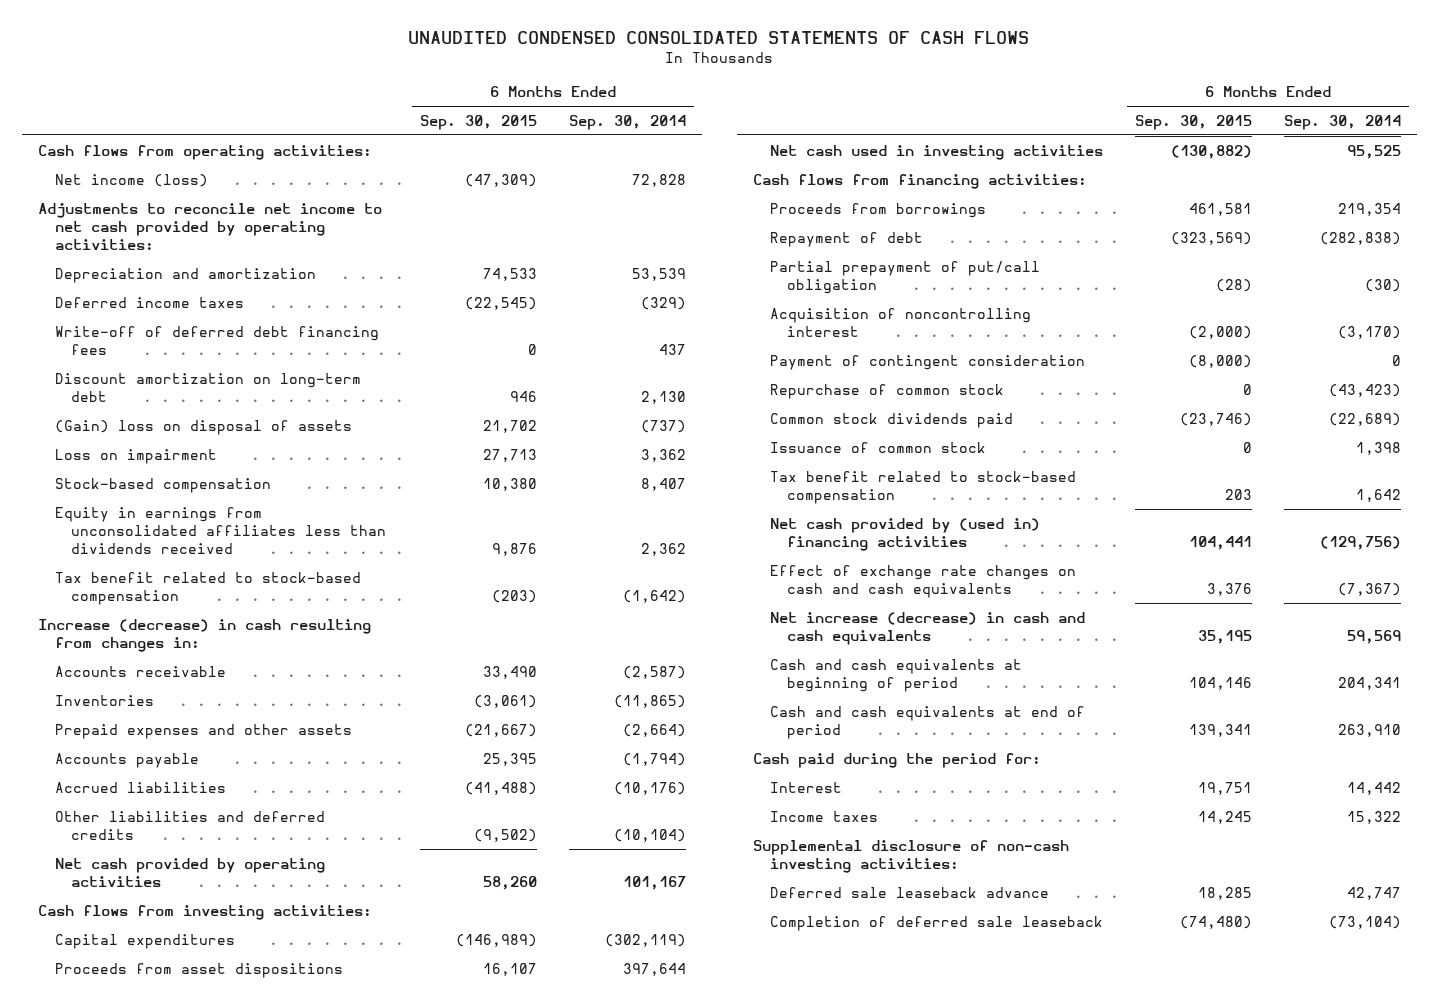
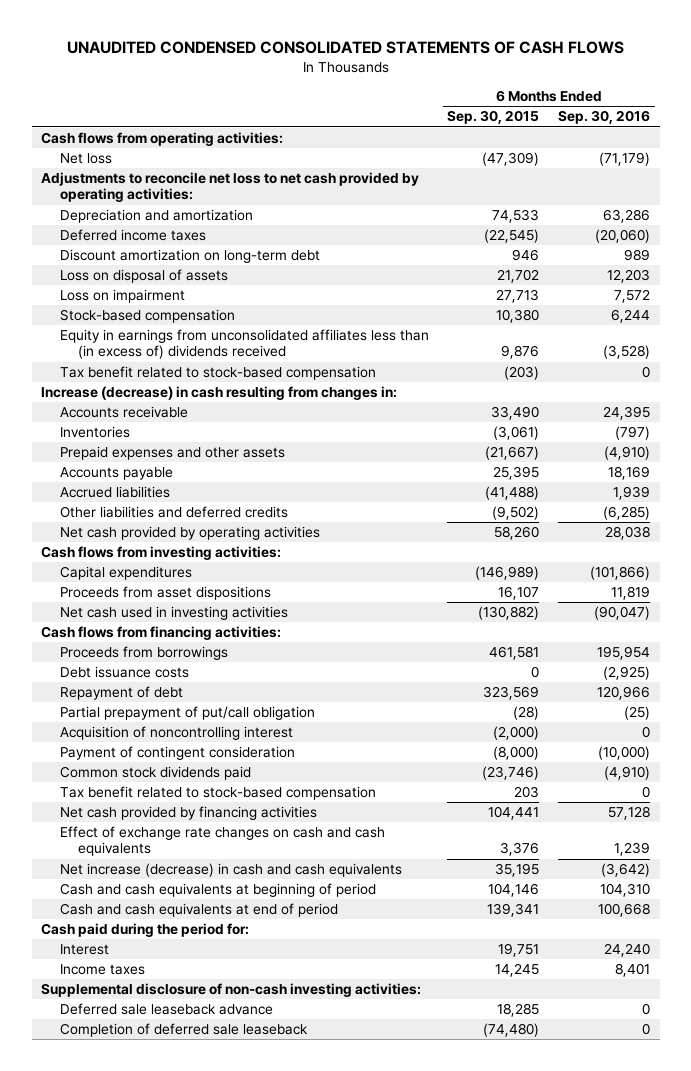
- | 6 Months Ended Sep. 30, 2015 | 6 Months Ended Sep. 30, 2014
+ | 6 Months Ended Sep. 30, 2015 | 6 Months Ended Sep. 30, 2016
- Net income (loss) | (47,309) | 72,828
- Adjustments to reconcile net income to net cash provided by operating activities:
+ Net loss | (47,309) | (71,179)
+ Adjustments to reconcile net loss to net cash provided by operating activities:
- Write-off of deferred debt financing fees | 0 | 437
- (Gain) loss on disposal of assets | 21,702 | (737)
+ Loss on disposal of assets | 21,702 | 12,203
- Equity in earnings from unconsolidated affiliates less than dividends received | 9,876 | 2,362
+ Equity in earnings from unconsolidated affiliates less than (in excess of) dividends received | 9,876 | (3,528)
- Repayment of debt | (323,569) | (282,838)
+ Debt issuance costs | 0 | (2,925)
+ Repayment of debt | 323,569 | 120,966
- Repurchase of common stock | 0 | (43,423)
- Issuance of common stock | 0 | 1,398
- Net cash provided by (used in) financing activities | 104,441 | (129,756)
+ Net cash provided by financing activities | 104,441 | 57,128

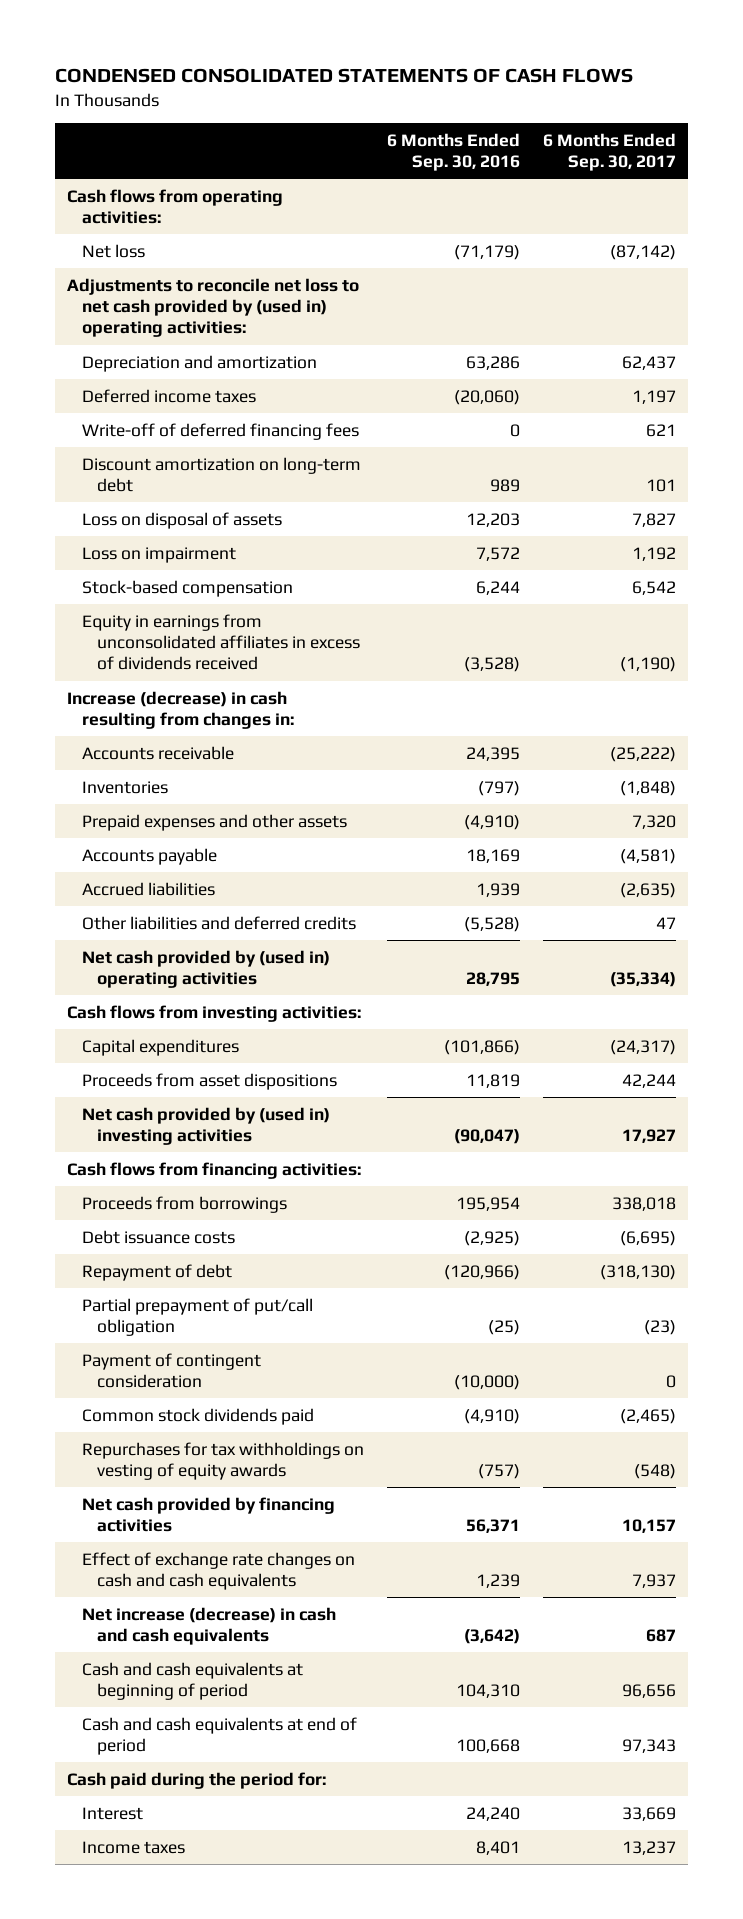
- UNAUDITED CONDENSED CONSOLIDATED STATEMENTS OF CASH FLOWS
+ CONDENSED CONSOLIDATED STATEMENTS OF CASH FLOWS
- | 6 Months Ended Sep. 30, 2015 | 6 Months Ended Sep. 30, 2016
+ | 6 Months Ended Sep. 30, 2016 | 6 Months Ended Sep. 30, 2017
- Adjustments to reconcile net loss to net cash provided by operating activities:
+ Adjustments to reconcile net loss to net cash provided by (used in) operating activities:
+ Write-off of deferred financing fees | 0 | 621
- Equity in earnings from unconsolidated affiliates less than (in excess of) dividends received | 9,876 | (3,528)
- Tax benefit related to stock-based compensation | (203) | 0
+ Equity in earnings from unconsolidated affiliates in excess of dividends received | (3,528) | (1,190)
- Other liabilities and deferred credits | (9,502) | (6,285)
- Net cash provided by operating activities | 58,260 | 28,038
+ Other liabilities and deferred credits | (5,528) | 47
+ Net cash provided by (used in) operating activities | 28,795 | (35,334)
- Net cash used in investing activities | (130,882) | (90,047)
+ Net cash provided by (used in) investing activities | (90,047) | 17,927
- Repayment of debt | 323,569 | 120,966
+ Repayment of debt | (120,966) | (318,130)
- Acquisition of noncontrolling interest | (2,000) | 0
- Tax benefit related to stock-based compensation | 203 | 0
- Net cash provided by financing activities | 104,441 | 57,128
+ Repurchases for tax withholdings on vesting of equity awards | (757) | (548)
+ Net cash provided by financing activities | 56,371 | 10,157
- Supplemental disclosure of non-cash investing activities:
- Deferred sale leaseback advance | 18,285 | 0
- Completion of deferred sale leaseback | (74,480) | 0

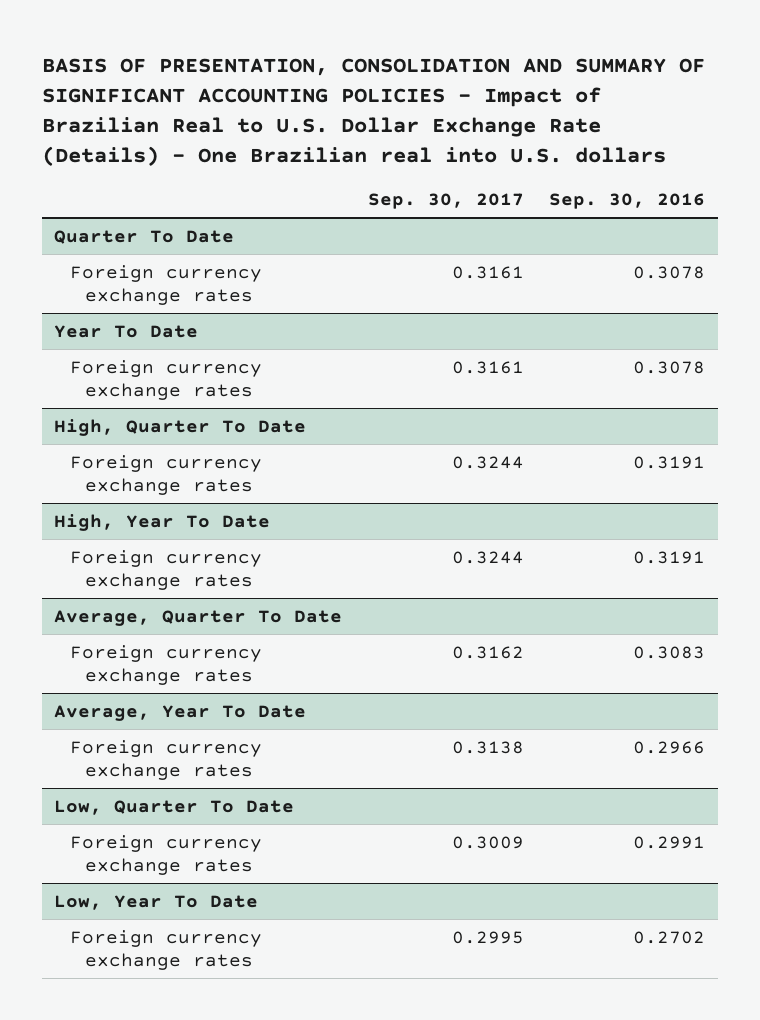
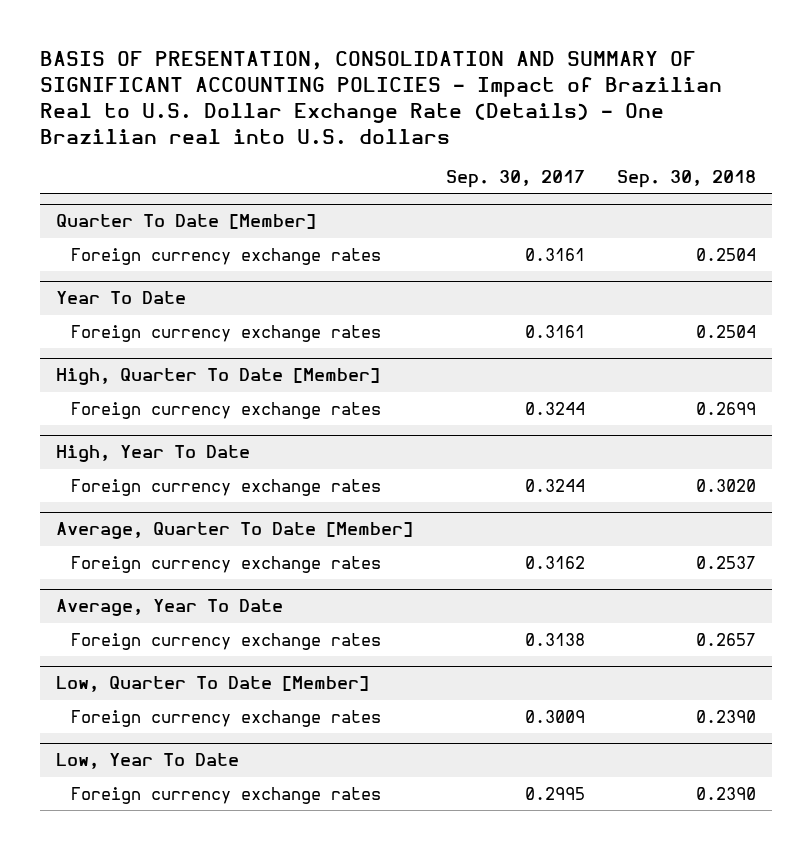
- | Sep. 30, 2017 | Sep. 30, 2016
+ | Sep. 30, 2017 | Sep. 30, 2018
- Quarter To Date
+ Quarter To Date [Member]
- High, Quarter To Date
+ High, Quarter To Date [Member]
- Average, Quarter To Date
+ Average, Quarter To Date [Member]
- Low, Quarter To Date
+ Low, Quarter To Date [Member]

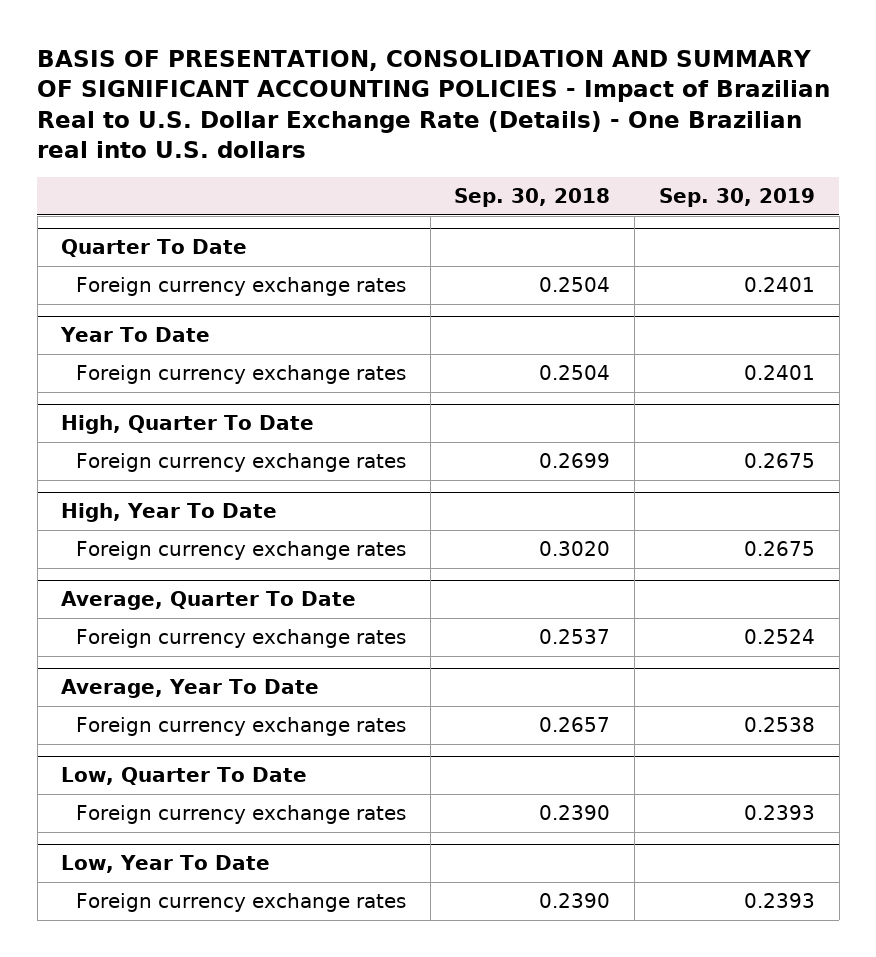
- | Sep. 30, 2017 | Sep. 30, 2018
+ | Sep. 30, 2018 | Sep. 30, 2019
- Quarter To Date [Member]
+ Quarter To Date
- High, Quarter To Date [Member]
+ High, Quarter To Date
- Average, Quarter To Date [Member]
+ Average, Quarter To Date
- Low, Quarter To Date [Member]
+ Low, Quarter To Date

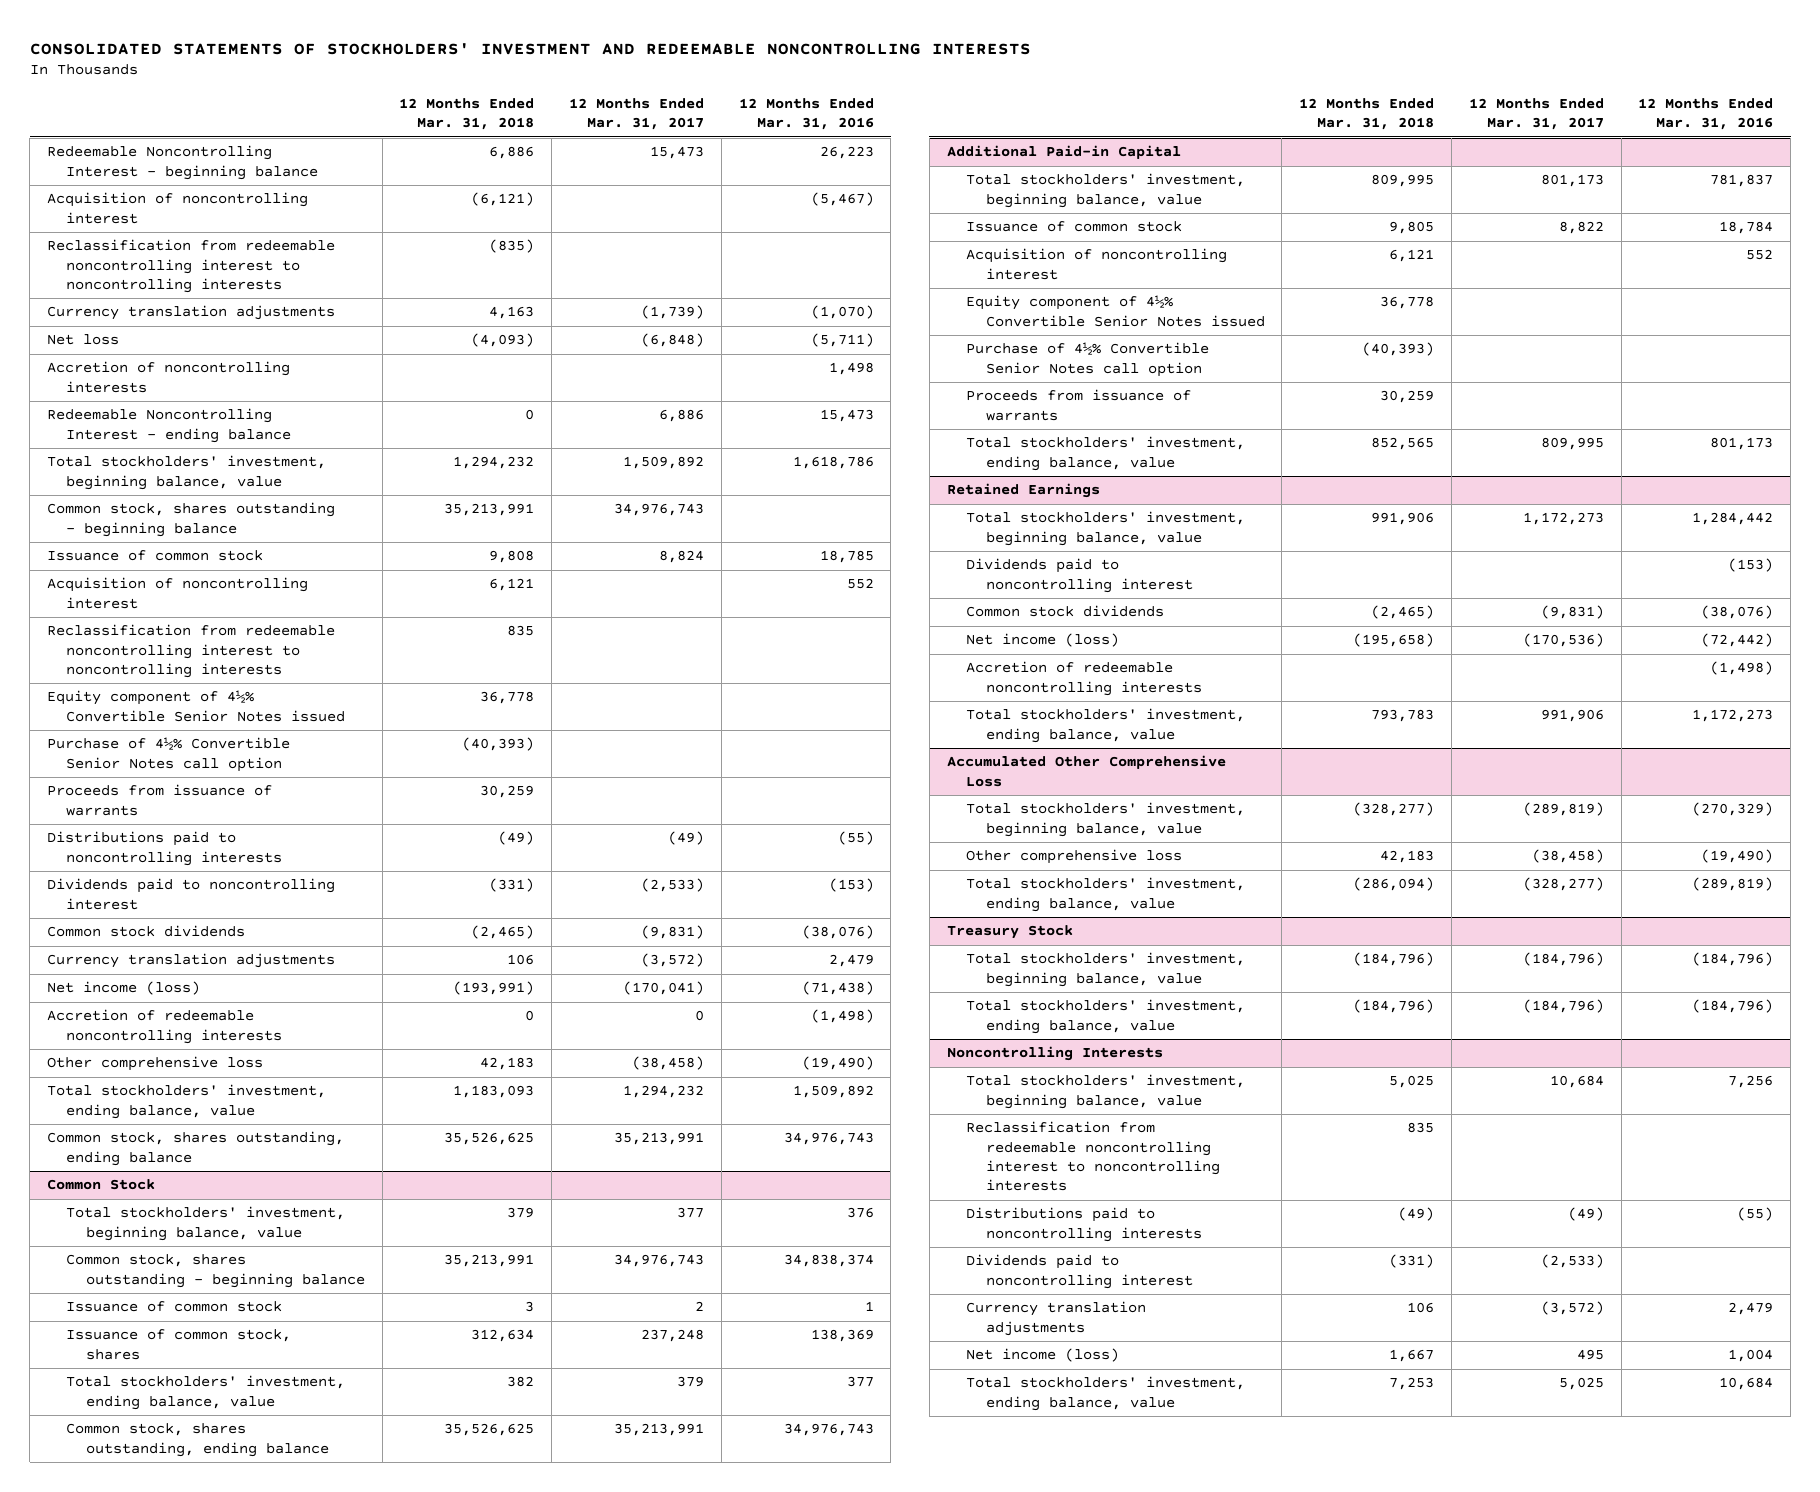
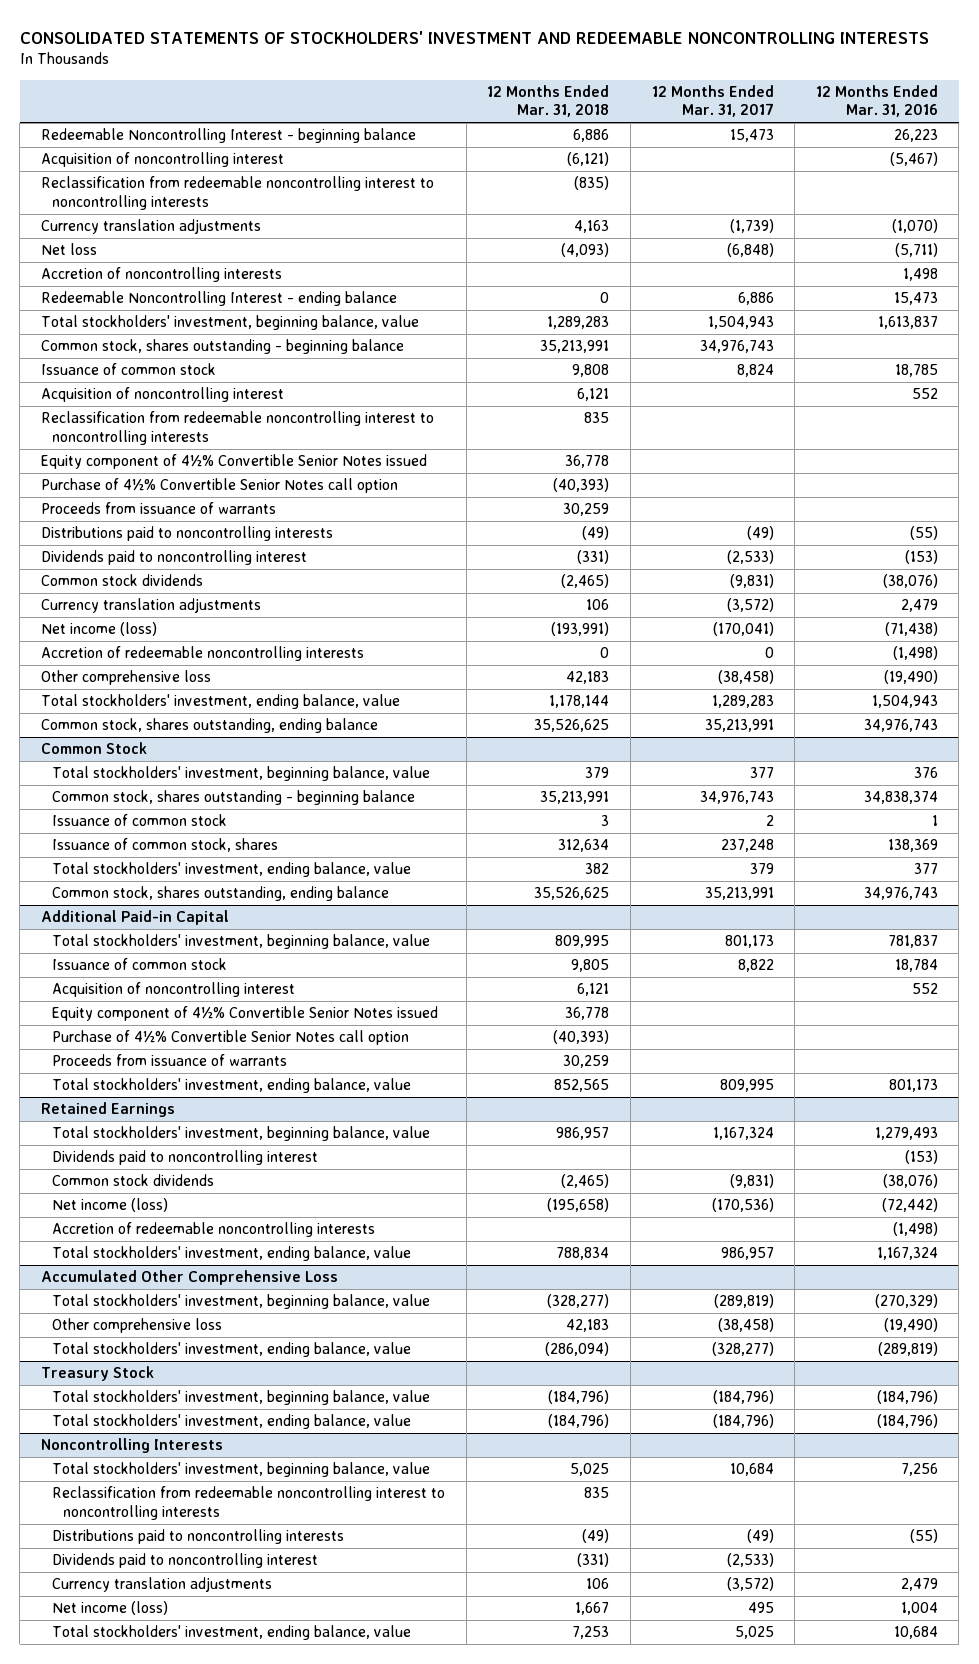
- Total stockholders' investment, beginning balance, value | 1,294,232 | 1,509,892 | 1,618,786
+ Total stockholders' investment, beginning balance, value | 1,289,283 | 1,504,943 | 1,613,837
- Total stockholders' investment, ending balance, value | 1,183,093 | 1,294,232 | 1,509,892
+ Total stockholders' investment, ending balance, value | 1,178,144 | 1,289,283 | 1,504,943
@ Retained Earnings
- Total stockholders' investment, beginning balance, value | 991,906 | 1,172,273 | 1,284,442
+ Total stockholders' investment, beginning balance, value | 986,957 | 1,167,324 | 1,279,493
- Total stockholders' investment, ending balance, value | 793,783 | 991,906 | 1,172,273
+ Total stockholders' investment, ending balance, value | 788,834 | 986,957 | 1,167,324

